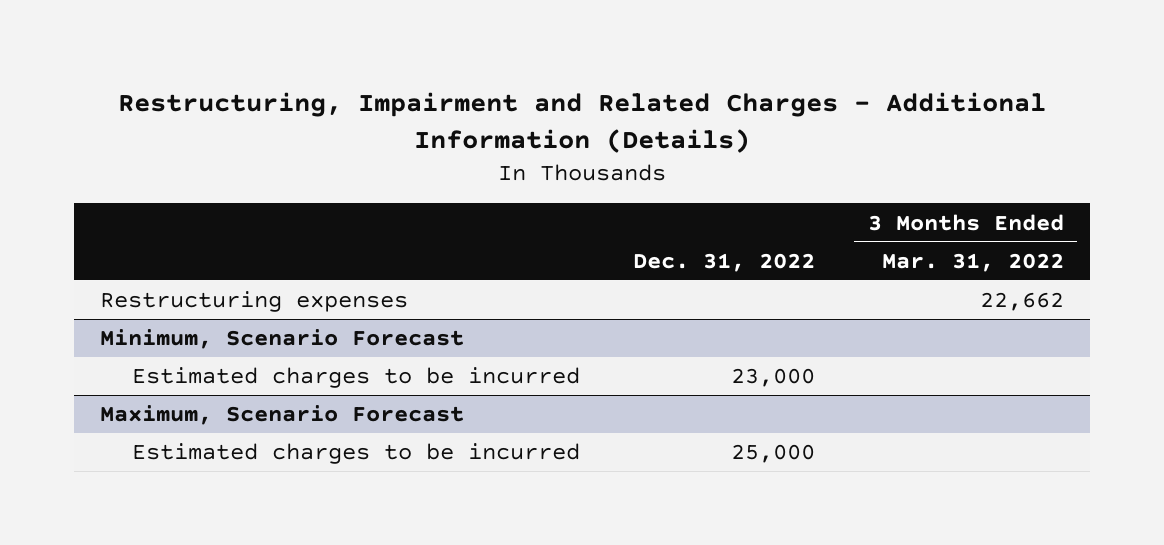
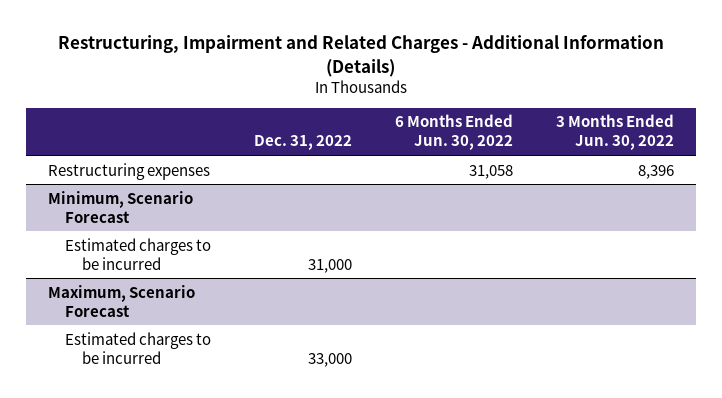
- | Dec. 31, 2022 | 3 Months Ended Mar. 31, 2022
+ | Dec. 31, 2022 | 6 Months Ended Jun. 30, 2022 | 3 Months Ended Jun. 30, 2022
@ Minimum, Scenario Forecast
- Estimated charges to be incurred | 23,000 |
+ Estimated charges to be incurred | 31,000 | |
@ Maximum, Scenario Forecast
- Estimated charges to be incurred | 25,000 |
+ Estimated charges to be incurred | 33,000 | |

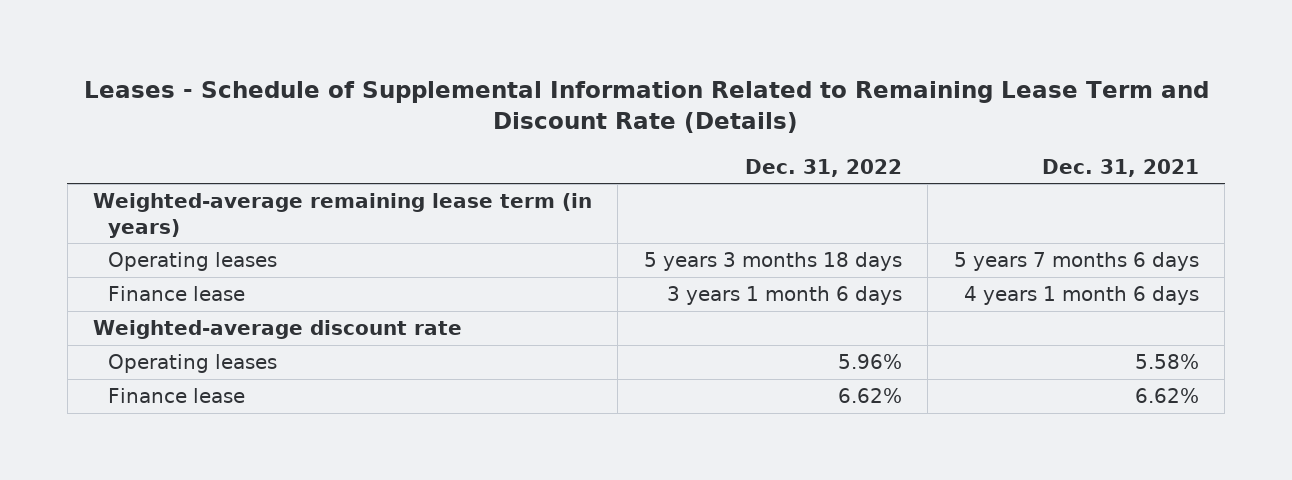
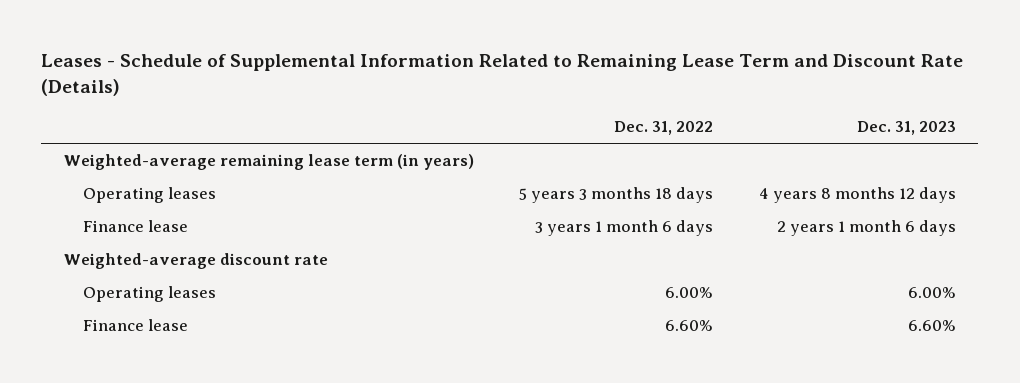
- | Dec. 31, 2022 | Dec. 31, 2021
+ | Dec. 31, 2022 | Dec. 31, 2023
- Operating leases | 5.96% | 5.58%
- Finance lease | 6.62% | 6.62%
+ Operating leases | 6.00% | 6.00%
+ Finance lease | 6.60% | 6.60%

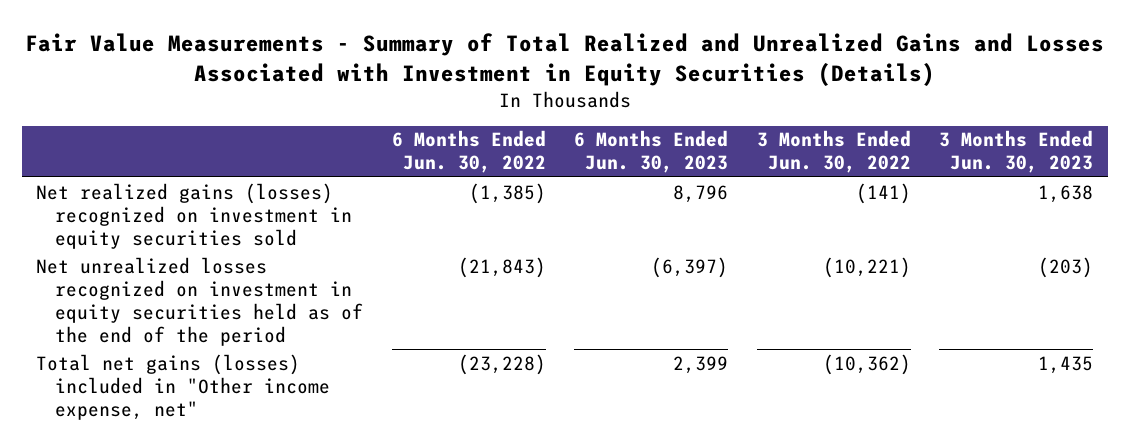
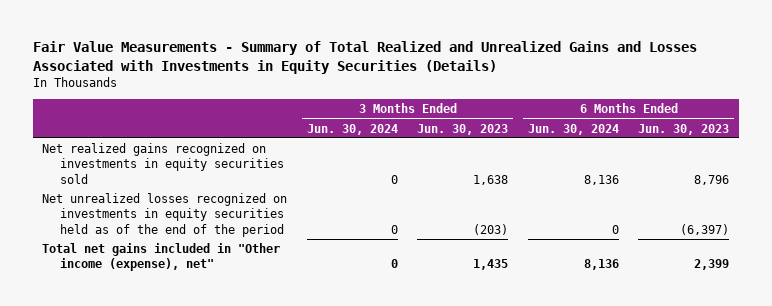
- Fair Value Measurements - Summary of Total Realized and Unrealized Gains and Losses Associated with Investment in Equity Securities (Details)
+ Fair Value Measurements - Summary of Total Realized and Unrealized Gains and Losses Associated with Investments in Equity Securities (Details)
- | 6 Months Ended Jun. 30, 2022 | 6 Months Ended Jun. 30, 2023 | 3 Months Ended Jun. 30, 2022 | 3 Months Ended Jun. 30, 2023
+ | 3 Months Ended Jun. 30, 2024 | 3 Months Ended Jun. 30, 2023 | 6 Months Ended Jun. 30, 2024 | 6 Months Ended Jun. 30, 2023
- Net realized gains (losses) recognized on investment in equity securities sold | (1,385) | 8,796 | (141) | 1,638
- Net unrealized losses recognized on investment in equity securities held as of the end of the period | (21,843) | (6,397) | (10,221) | (203)
- Total net gains (losses) included in "Other income expense, net" | (23,228) | 2,399 | (10,362) | 1,435
+ Net realized gains recognized on investments in equity securities sold | 0 | 1,638 | 8,136 | 8,796
+ Net unrealized losses recognized on investments in equity securities held as of the end of the period | 0 | (203) | 0 | (6,397)
+ Total net gains included in "Other income (expense), net" | 0 | 1,435 | 8,136 | 2,399

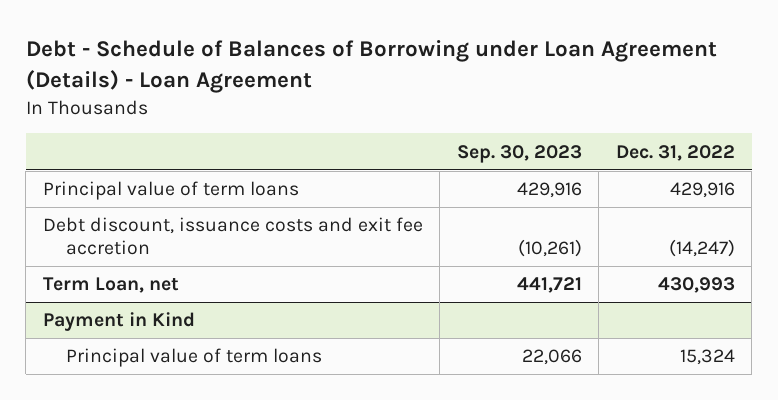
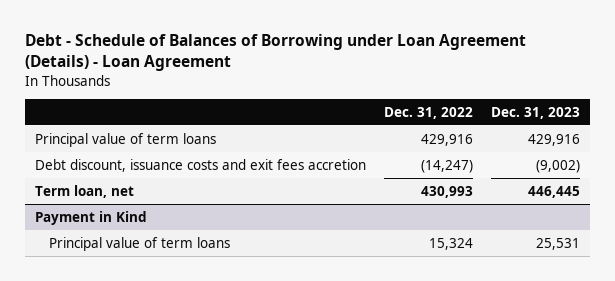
- | Sep. 30, 2023 | Dec. 31, 2022
+ | Dec. 31, 2022 | Dec. 31, 2023
- Debt discount, issuance costs and exit fee accretion | (10,261) | (14,247)
- Term Loan, net | 441,721 | 430,993
+ Debt discount, issuance costs and exit fees accretion | (14,247) | (9,002)
+ Term loan, net | 430,993 | 446,445

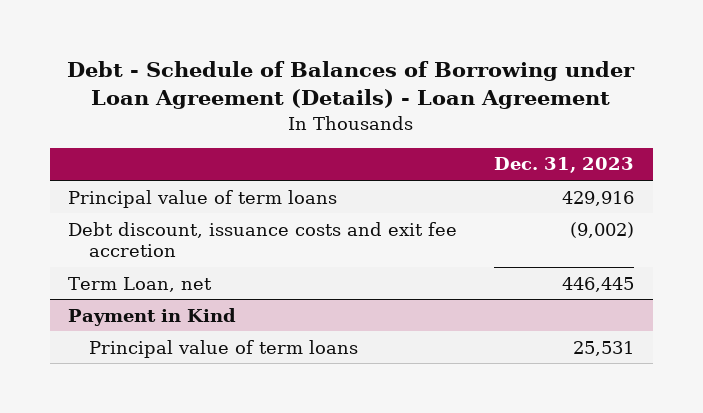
- | Dec. 31, 2022 | Dec. 31, 2023
+ | Dec. 31, 2023
- Debt discount, issuance costs and exit fees accretion | (14,247) | (9,002)
- Term loan, net | 430,993 | 446,445
+ Debt discount, issuance costs and exit fee accretion | (9,002)
+ Term Loan, net | 446,445

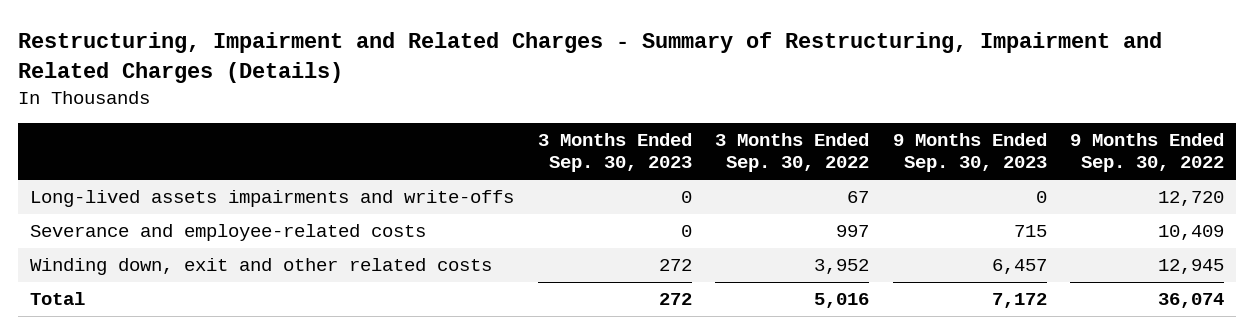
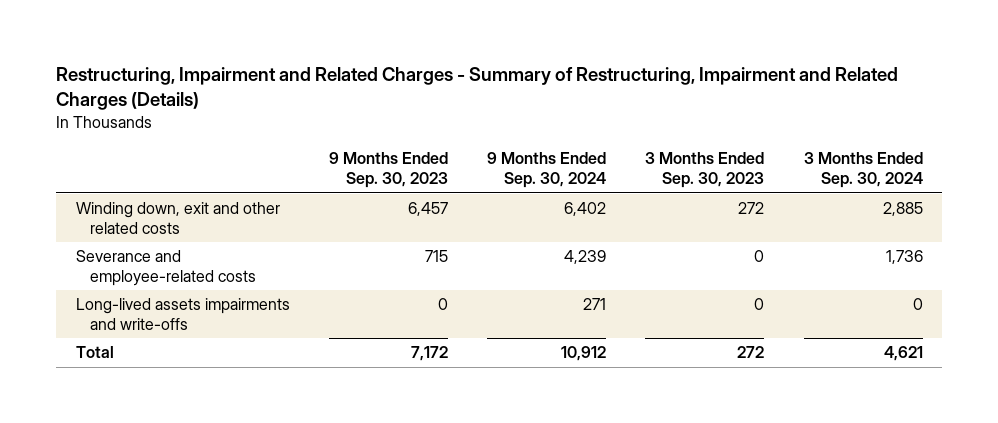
- | 3 Months Ended Sep. 30, 2023 | 3 Months Ended Sep. 30, 2022 | 9 Months Ended Sep. 30, 2023 | 9 Months Ended Sep. 30, 2022
+ | 9 Months Ended Sep. 30, 2023 | 9 Months Ended Sep. 30, 2024 | 3 Months Ended Sep. 30, 2023 | 3 Months Ended Sep. 30, 2024
moved down: Severance and employee-related costs | 715 | 4,239 | 0 | 1,736
moved down: Long-lived assets impairments and write-offs | 0 | 271 | 0 | 0

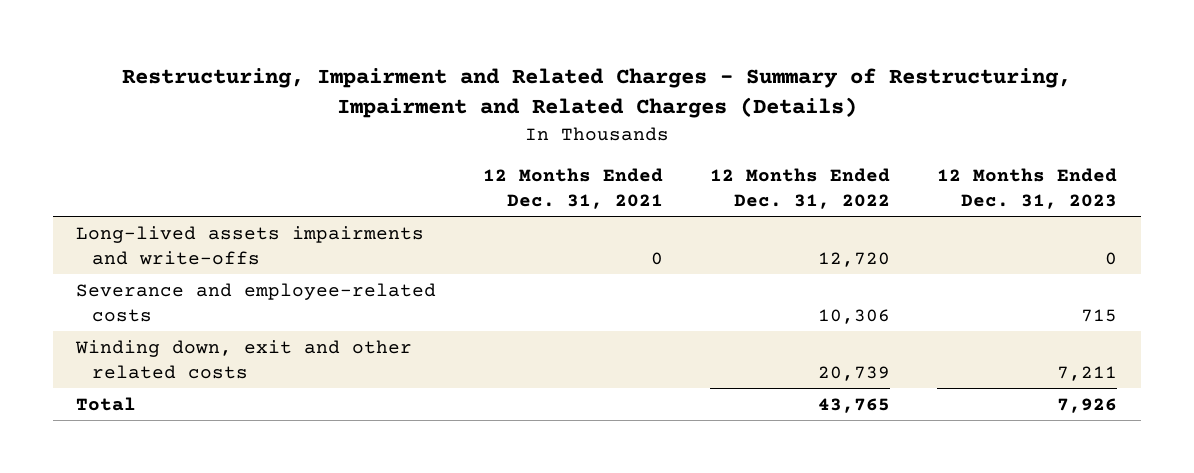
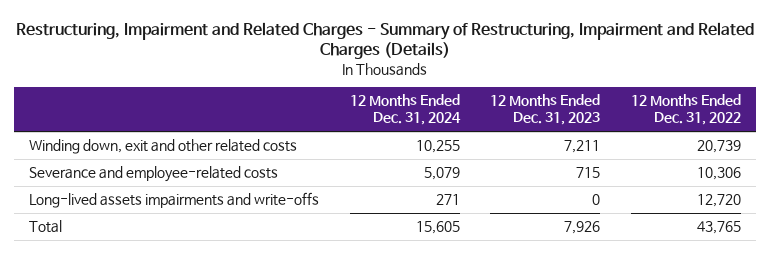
- | 12 Months Ended Dec. 31, 2021 | 12 Months Ended Dec. 31, 2022 | 12 Months Ended Dec. 31, 2023
+ | 12 Months Ended Dec. 31, 2024 | 12 Months Ended Dec. 31, 2023 | 12 Months Ended Dec. 31, 2022
moved down: Severance and employee-related costs | 5,079 | 715 | 10,306
moved down: Long-lived assets impairments and write-offs | 271 | 0 | 12,720

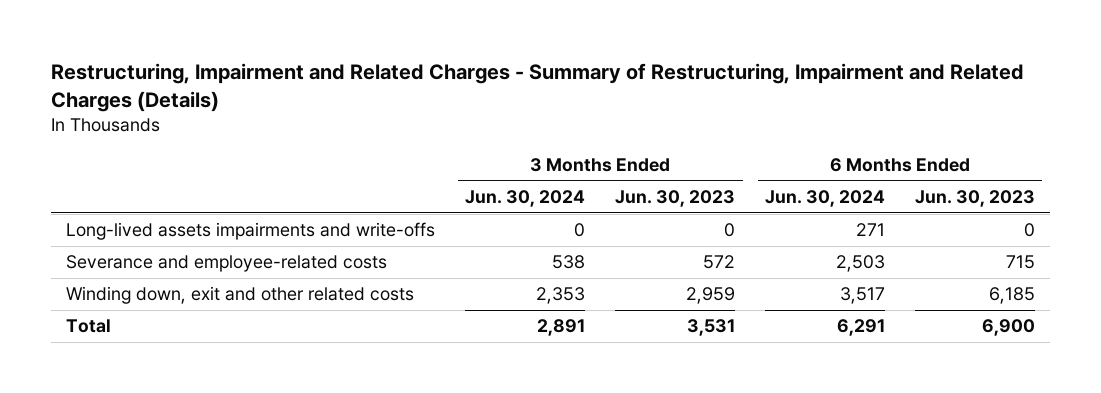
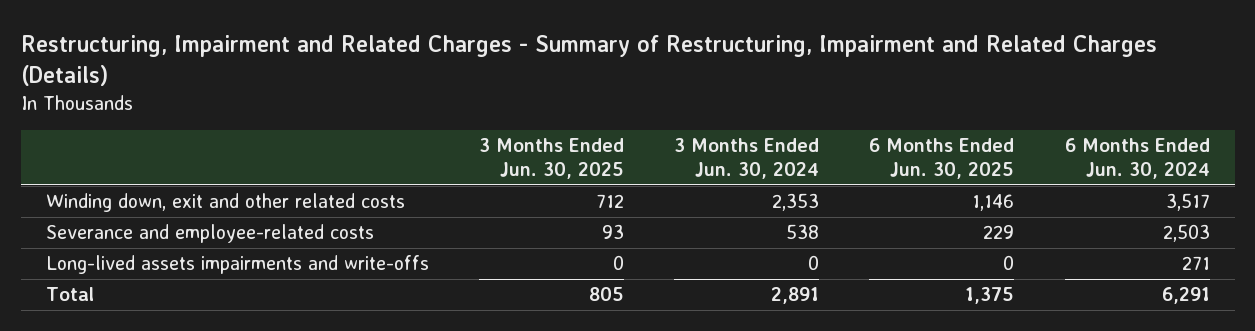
- | 3 Months Ended Jun. 30, 2024 | 3 Months Ended Jun. 30, 2023 | 6 Months Ended Jun. 30, 2024 | 6 Months Ended Jun. 30, 2023
+ | 3 Months Ended Jun. 30, 2025 | 3 Months Ended Jun. 30, 2024 | 6 Months Ended Jun. 30, 2025 | 6 Months Ended Jun. 30, 2024
moved down: Severance and employee-related costs | 93 | 538 | 229 | 2,503
moved down: Long-lived assets impairments and write-offs | 0 | 0 | 0 | 271

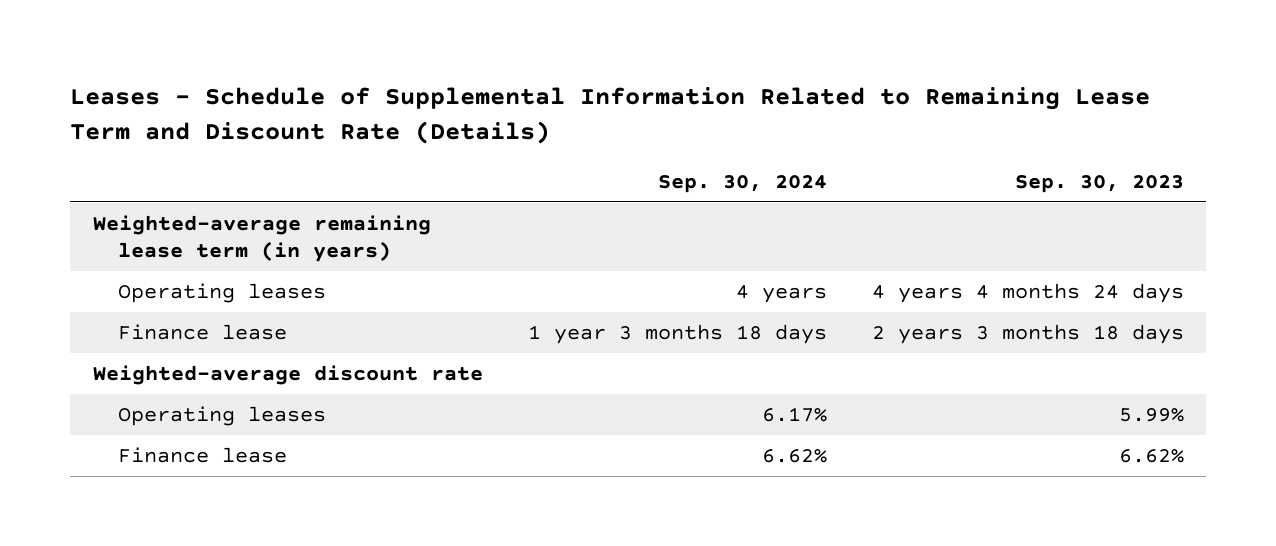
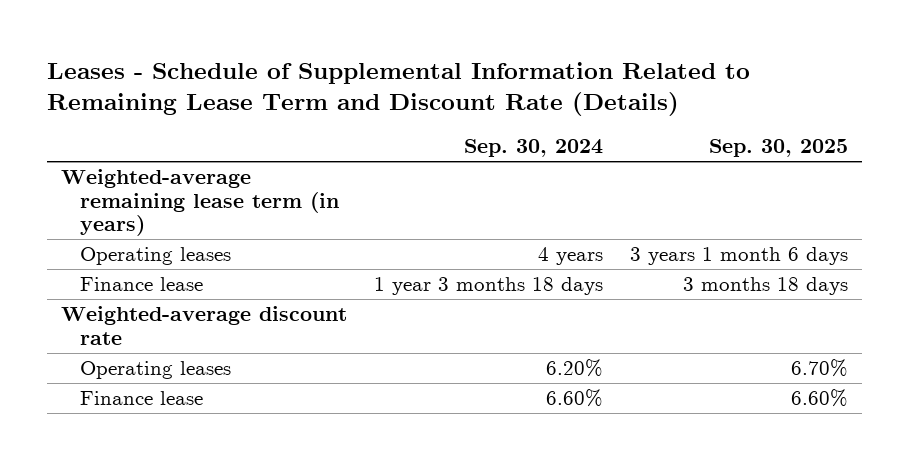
- | Sep. 30, 2024 | Sep. 30, 2023
+ | Sep. 30, 2024 | Sep. 30, 2025
- Operating leases | 6.17% | 5.99%
- Finance lease | 6.62% | 6.62%
+ Operating leases | 6.20% | 6.70%
+ Finance lease | 6.60% | 6.60%

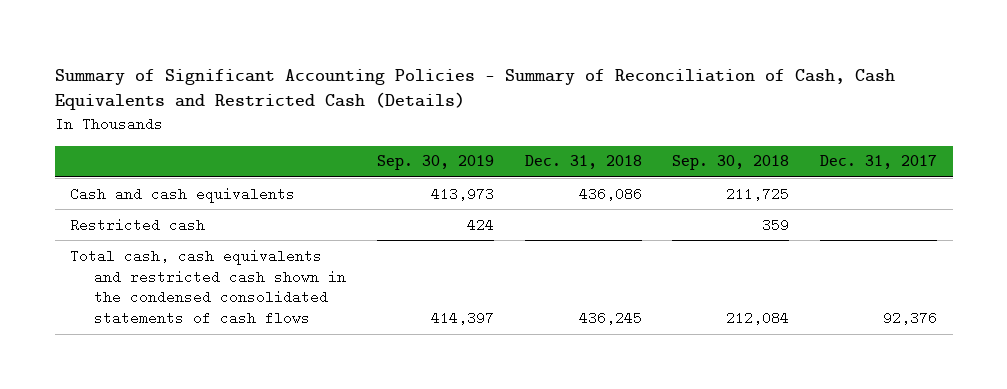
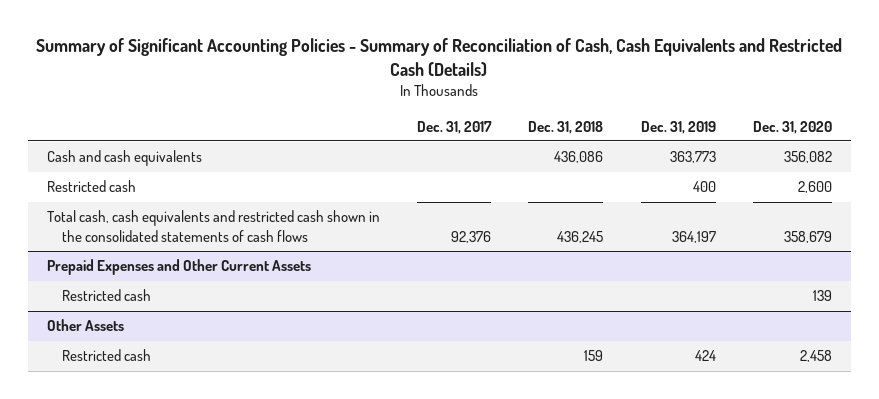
- | Sep. 30, 2019 | Dec. 31, 2018 | Sep. 30, 2018 | Dec. 31, 2017
+ | Dec. 31, 2017 | Dec. 31, 2018 | Dec. 31, 2019 | Dec. 31, 2020
- Total cash, cash equivalents and restricted cash shown in the condensed consolidated statements of cash flows | 414,397 | 436,245 | 212,084 | 92,376
+ Total cash, cash equivalents and restricted cash shown in the consolidated statements of cash flows | 92,376 | 436,245 | 364,197 | 358,679
+ Prepaid Expenses and Other Current Assets
+ Restricted cash | | | | 139
+ Other Assets
+ Restricted cash | | 159 | 424 | 2,458

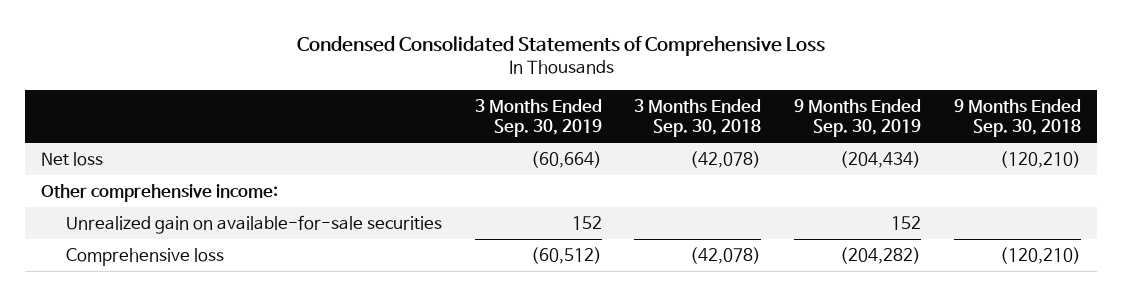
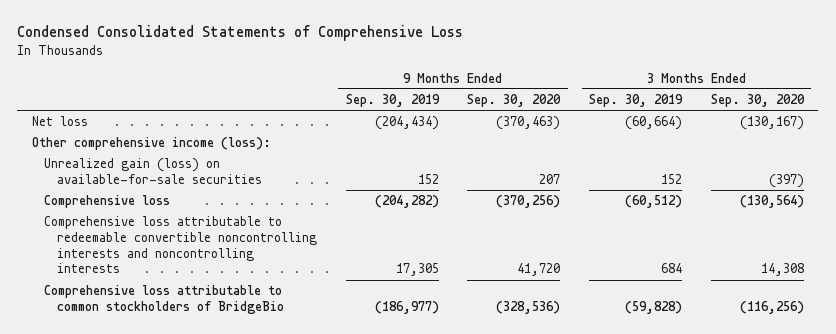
- | 3 Months Ended Sep. 30, 2019 | 3 Months Ended Sep. 30, 2018 | 9 Months Ended Sep. 30, 2019 | 9 Months Ended Sep. 30, 2018
+ | 9 Months Ended Sep. 30, 2019 | 9 Months Ended Sep. 30, 2020 | 3 Months Ended Sep. 30, 2019 | 3 Months Ended Sep. 30, 2020
- Other comprehensive income:
- Unrealized gain on available-for-sale securities | 152 | | 152 |
+ Other comprehensive income (loss):
+ Unrealized gain (loss) on available-for-sale securities | 152 | 207 | 152 | (397)
+ Comprehensive loss attributable to redeemable convertible noncontrolling interests and noncontrolling interests | 17,305 | 41,720 | 684 | 14,308
+ Comprehensive loss attributable to common stockholders of BridgeBio | (186,977) | (328,536) | (59,828) | (116,256)

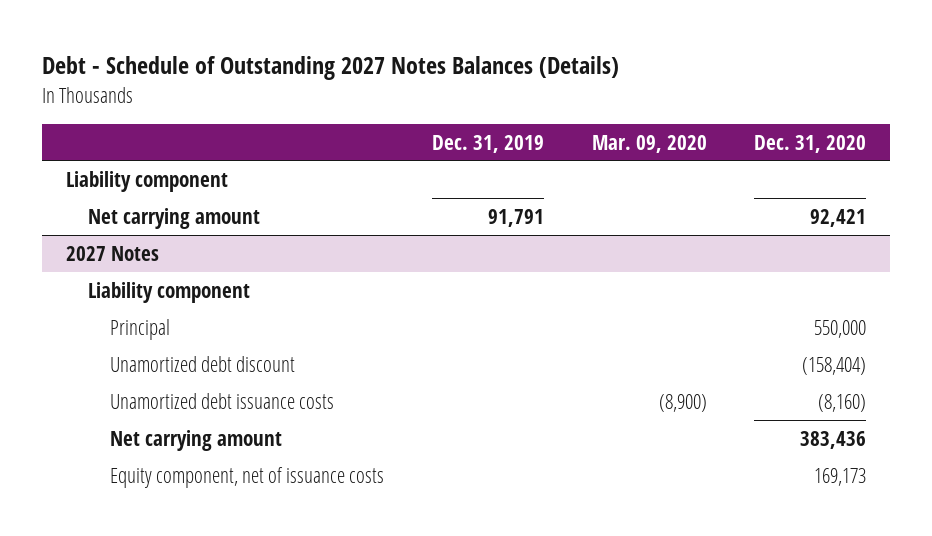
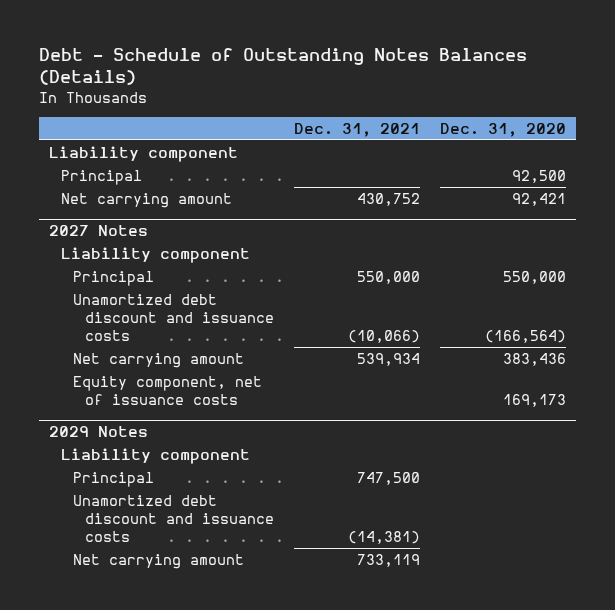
- Debt - Schedule of Outstanding 2027 Notes Balances (Details)
+ Debt - Schedule of Outstanding Notes Balances (Details)
- | Dec. 31, 2019 | Mar. 09, 2020 | Dec. 31, 2020
+ | Dec. 31, 2021 | Dec. 31, 2020
+ Principal | | 92,500
@ 2027 Notes
- Unamortized debt discount | | | (158,404)
- Unamortized debt issuance costs | | (8,900) | (8,160)
+ Unamortized debt discount and issuance costs | (10,066) | (166,564)
+ 2029 Notes
+ Liability component
+ Principal | 747,500 |
+ Unamortized debt discount and issuance costs | (14,381) |
+ Net carrying amount | 733,119 |

